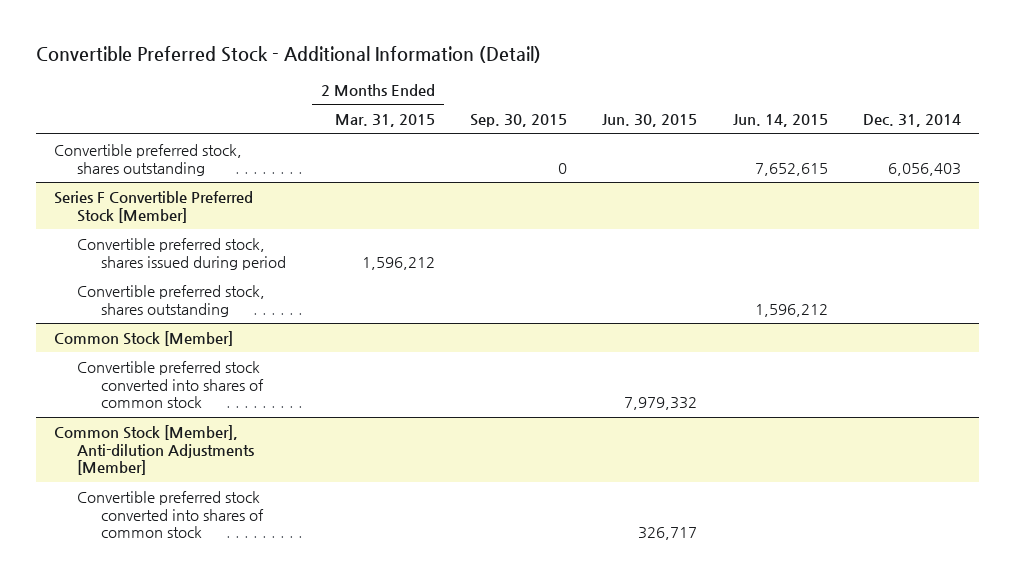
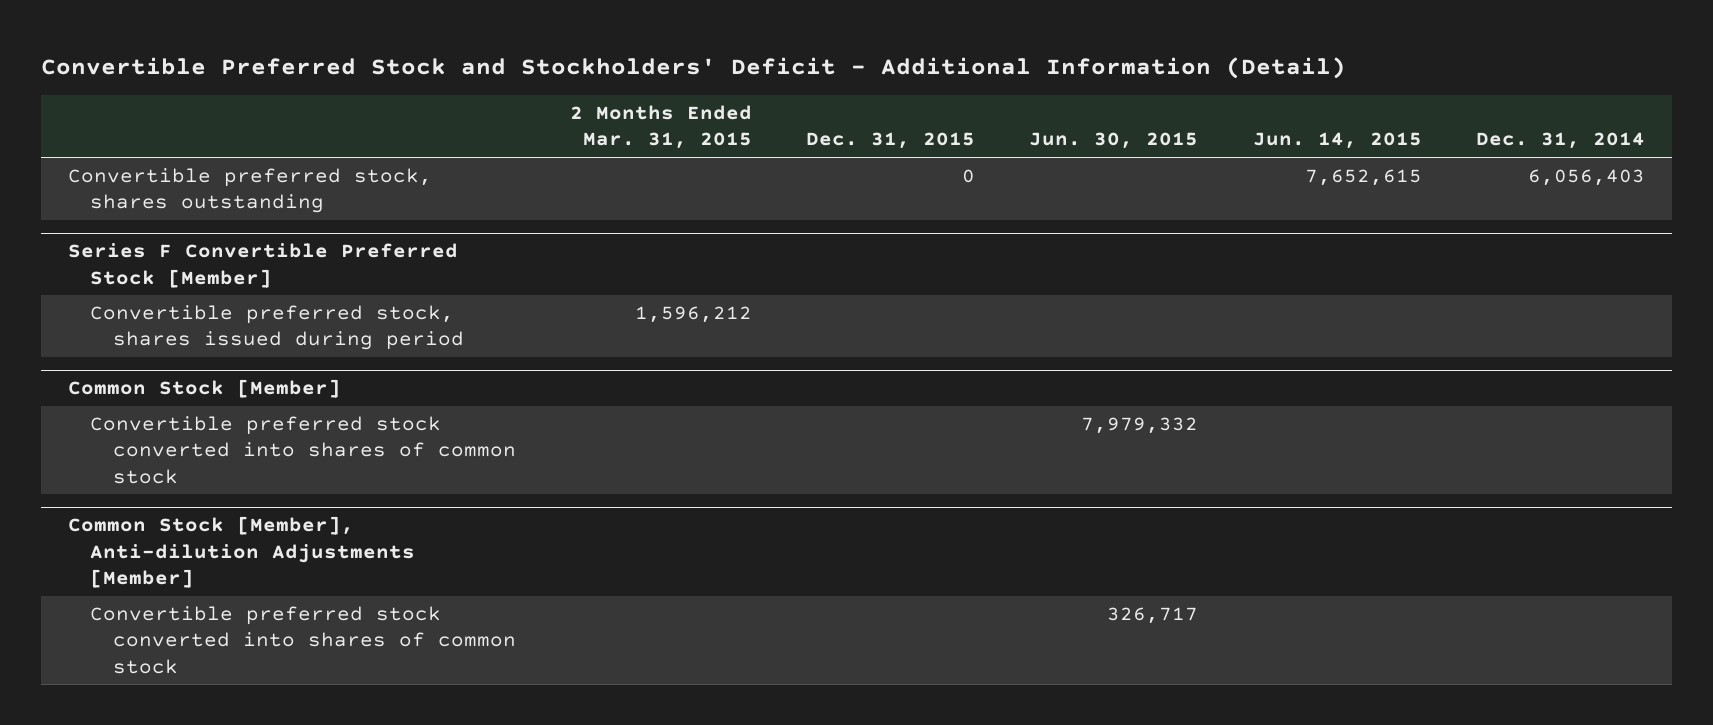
- Convertible Preferred Stock - Additional Information (Detail)
+ Convertible Preferred Stock and Stockholders' Deficit - Additional Information (Detail)
- | 2 Months Ended Mar. 31, 2015 | Sep. 30, 2015 | Jun. 30, 2015 | Jun. 14, 2015 | Dec. 31, 2014
+ | 2 Months Ended Mar. 31, 2015 | Dec. 31, 2015 | Jun. 30, 2015 | Jun. 14, 2015 | Dec. 31, 2014
@ Series F Convertible Preferred Stock [Member]
- Convertible preferred stock, shares outstanding | | | | 1,596,212 |

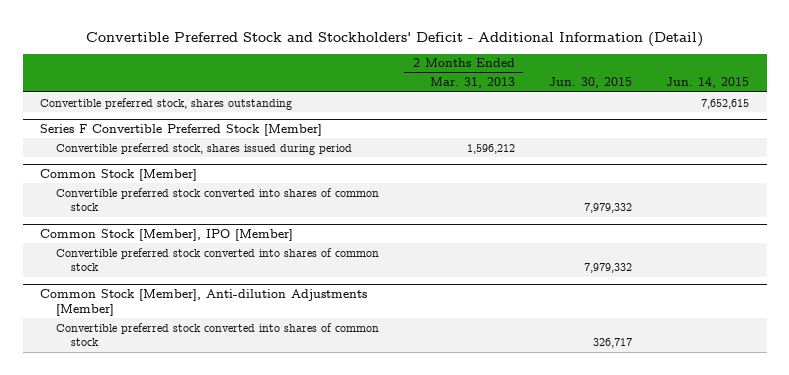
- | 2 Months Ended Mar. 31, 2015 | Dec. 31, 2015 | Jun. 30, 2015 | Jun. 14, 2015 | Dec. 31, 2014
+ | 2 Months Ended Mar. 31, 2013 | Jun. 30, 2015 | Jun. 14, 2015
+ Common Stock [Member], IPO [Member]
+ Convertible preferred stock converted into shares of common stock | | 7,979,332 |

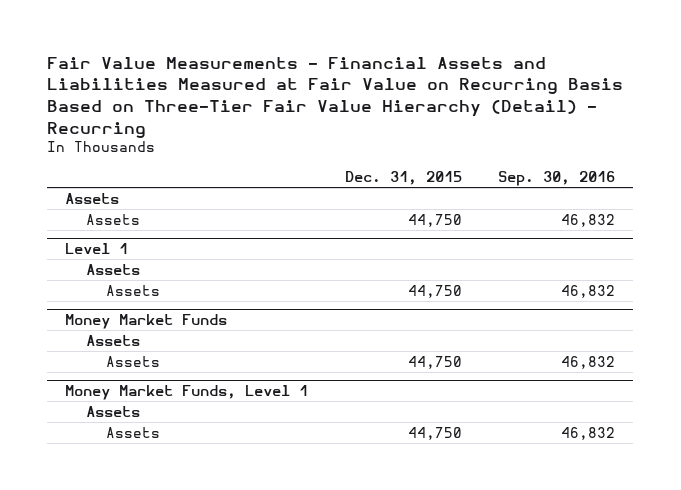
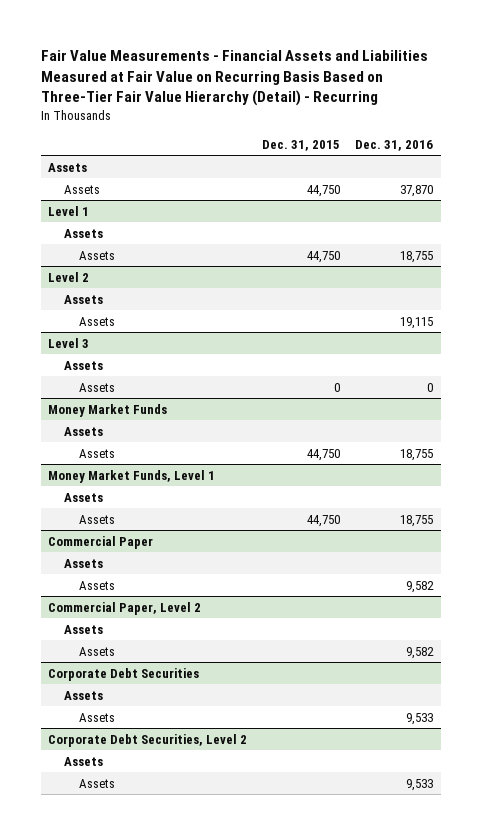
- | Dec. 31, 2015 | Sep. 30, 2016
+ | Dec. 31, 2015 | Dec. 31, 2016
+ Level 2
+ Assets
+ Assets | | 19,115
+ Level 3
+ Assets
+ Assets | 0 | 0
+ Commercial Paper
+ Assets
+ Assets | | 9,582
+ Commercial Paper, Level 2
+ Assets
+ Assets | | 9,582
+ Corporate Debt Securities
+ Assets
+ Assets | | 9,533
+ Corporate Debt Securities, Level 2
+ Assets
+ Assets | | 9,533

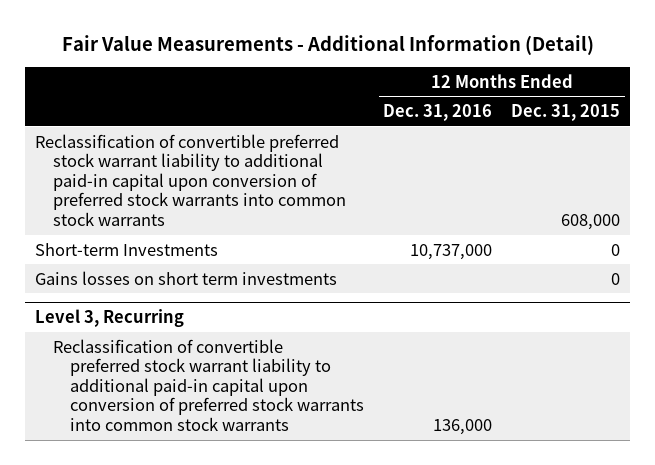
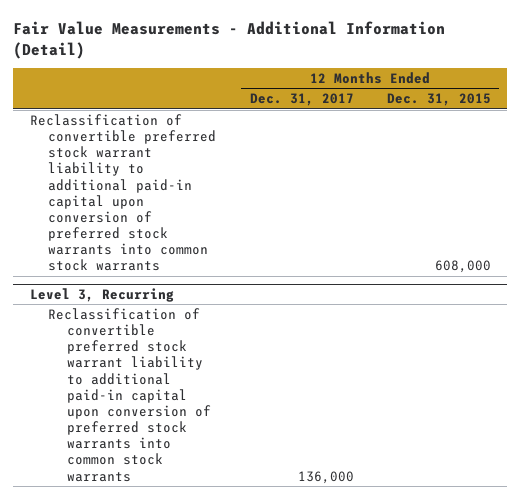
- | 12 Months Ended Dec. 31, 2016 | 12 Months Ended Dec. 31, 2015
+ | 12 Months Ended Dec. 31, 2017 | 12 Months Ended Dec. 31, 2015
- Short-term Investments | 10,737,000 | 0
- Gains losses on short term investments | | 0

